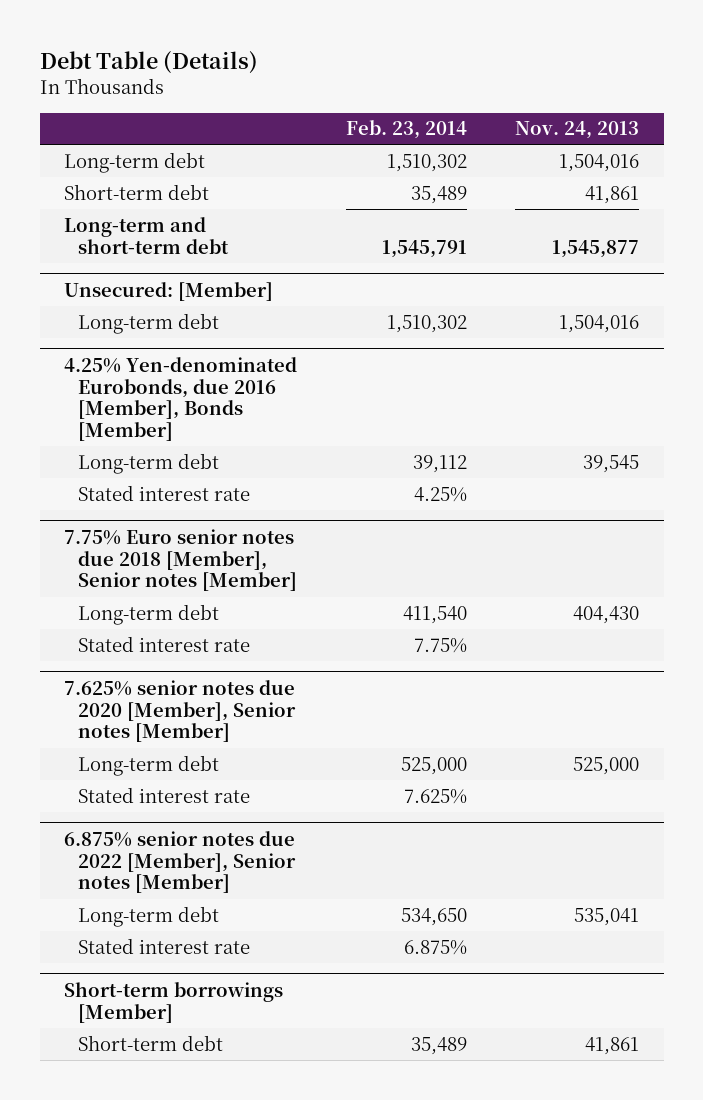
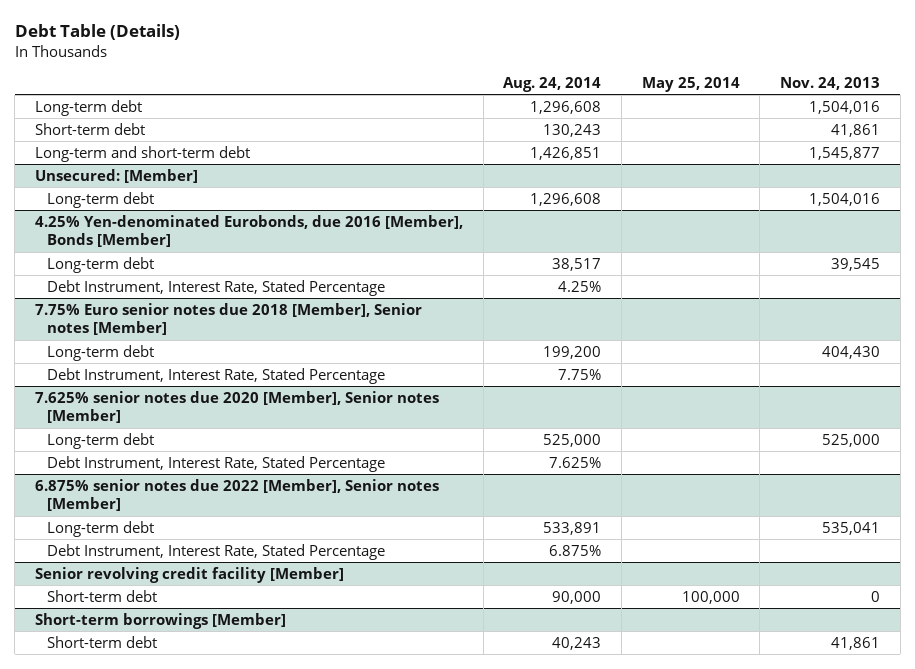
- | Feb. 23, 2014 | Nov. 24, 2013
+ | Aug. 24, 2014 | May 25, 2014 | Nov. 24, 2013
@ 4.25% Yen-denominated Eurobonds, due 2016 [Member], Bonds [Member]
- Stated interest rate | 4.25% |
+ Debt Instrument, Interest Rate, Stated Percentage | 4.25% | |
@ 7.75% Euro senior notes due 2018 [Member], Senior notes [Member]
- Stated interest rate | 7.75% |
+ Debt Instrument, Interest Rate, Stated Percentage | 7.75% | |
@ 7.625% senior notes due 2020 [Member], Senior notes [Member]
- Stated interest rate | 7.625% |
+ Debt Instrument, Interest Rate, Stated Percentage | 7.625% | |
@ 6.875% senior notes due 2022 [Member], Senior notes [Member]
- Stated interest rate | 6.875% |
+ Debt Instrument, Interest Rate, Stated Percentage | 6.875% | |
+ Senior revolving credit facility [Member]
+ Short-term debt | 90,000 | 100,000 | 0

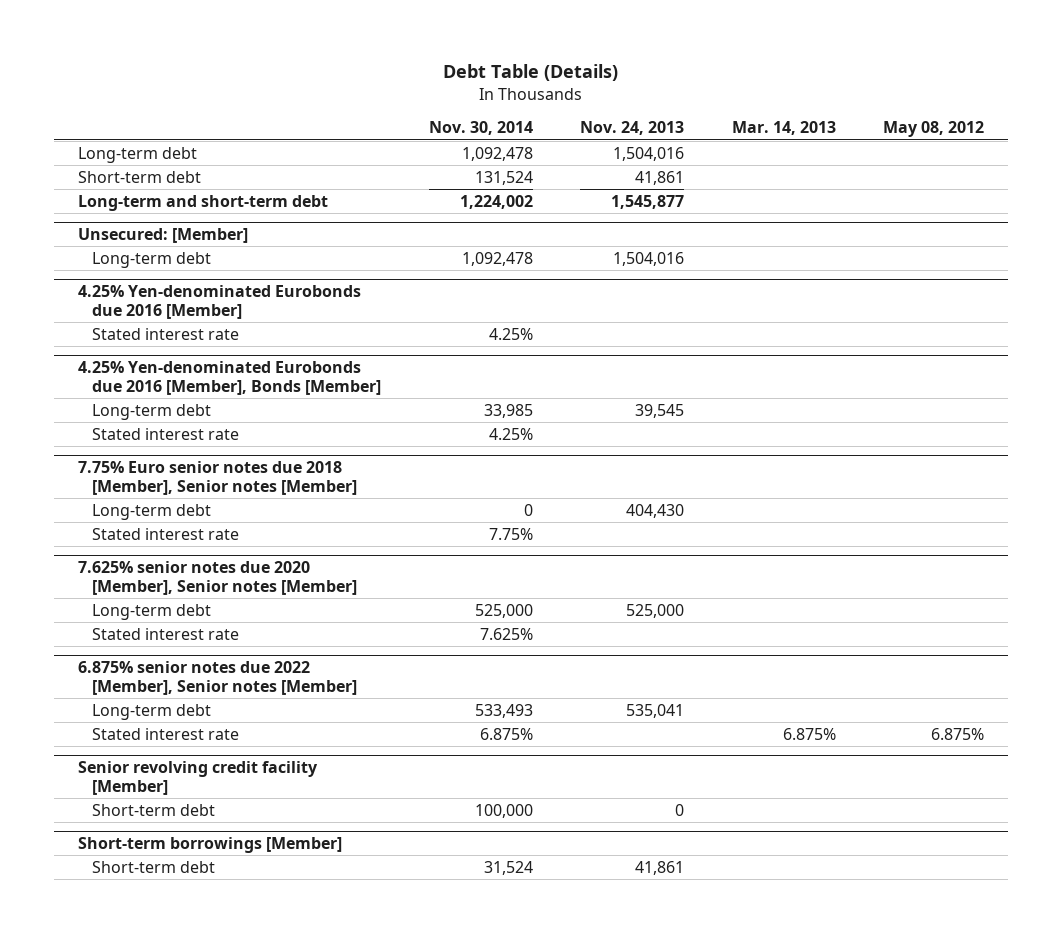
- | Aug. 24, 2014 | May 25, 2014 | Nov. 24, 2013
+ | Nov. 30, 2014 | Nov. 24, 2013 | Mar. 14, 2013 | May 08, 2012
- 4.25% Yen-denominated Eurobonds, due 2016 [Member], Bonds [Member]
+ 4.25% Yen-denominated Eurobonds due 2016 [Member]
+ Stated interest rate | 4.25% | | |
+ 4.25% Yen-denominated Eurobonds due 2016 [Member], Bonds [Member]
- Debt Instrument, Interest Rate, Stated Percentage | 4.25% | |
+ Stated interest rate | 4.25% | | |
@ 7.75% Euro senior notes due 2018 [Member], Senior notes [Member]
- Debt Instrument, Interest Rate, Stated Percentage | 7.75% | |
+ Stated interest rate | 7.75% | | |
@ 7.625% senior notes due 2020 [Member], Senior notes [Member]
- Debt Instrument, Interest Rate, Stated Percentage | 7.625% | |
+ Stated interest rate | 7.625% | | |
@ 6.875% senior notes due 2022 [Member], Senior notes [Member]
- Debt Instrument, Interest Rate, Stated Percentage | 6.875% | |
+ Stated interest rate | 6.875% | | 6.875% | 6.875%

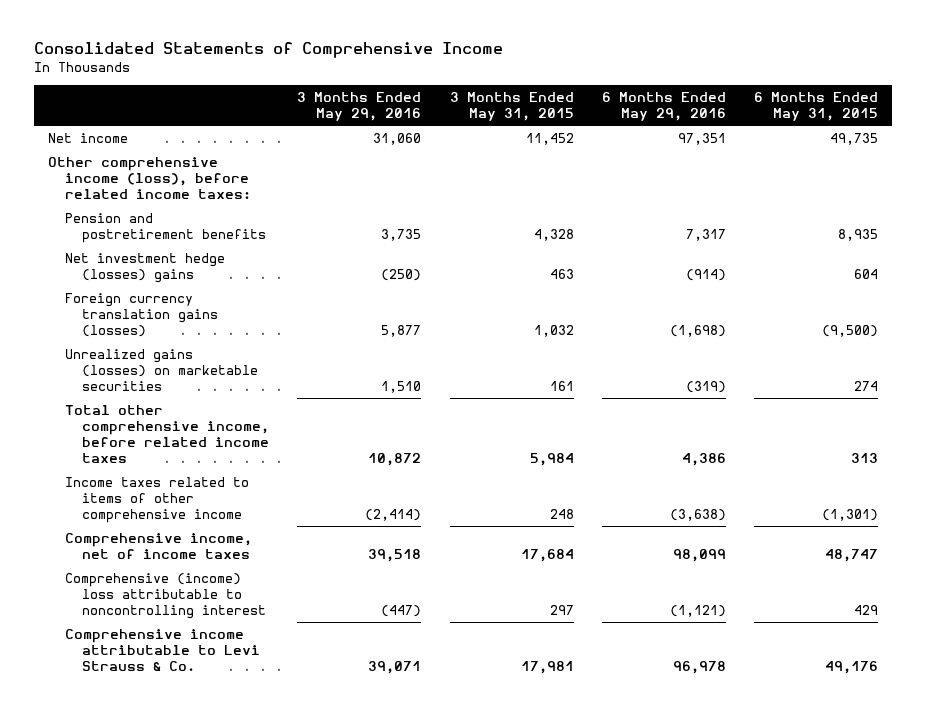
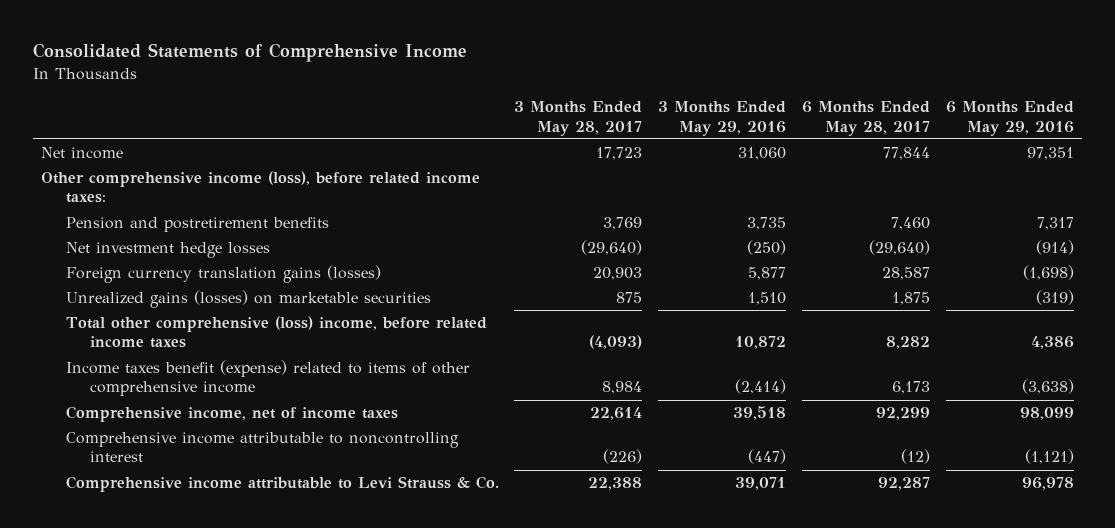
- | 3 Months Ended May 29, 2016 | 3 Months Ended May 31, 2015 | 6 Months Ended May 29, 2016 | 6 Months Ended May 31, 2015
+ | 3 Months Ended May 28, 2017 | 3 Months Ended May 29, 2016 | 6 Months Ended May 28, 2017 | 6 Months Ended May 29, 2016
- Net investment hedge (losses) gains | (250) | 463 | (914) | 604
+ Net investment hedge losses | (29,640) | (250) | (29,640) | (914)
- Total other comprehensive income, before related income taxes | 10,872 | 5,984 | 4,386 | 313
- Income taxes related to items of other comprehensive income | (2,414) | 248 | (3,638) | (1,301)
+ Total other comprehensive (loss) income, before related income taxes | (4,093) | 10,872 | 8,282 | 4,386
+ Income taxes benefit (expense) related to items of other comprehensive income | 8,984 | (2,414) | 6,173 | (3,638)
- Comprehensive (income) loss attributable to noncontrolling interest | (447) | 297 | (1,121) | 429
+ Comprehensive income attributable to noncontrolling interest | (226) | (447) | (12) | (1,121)

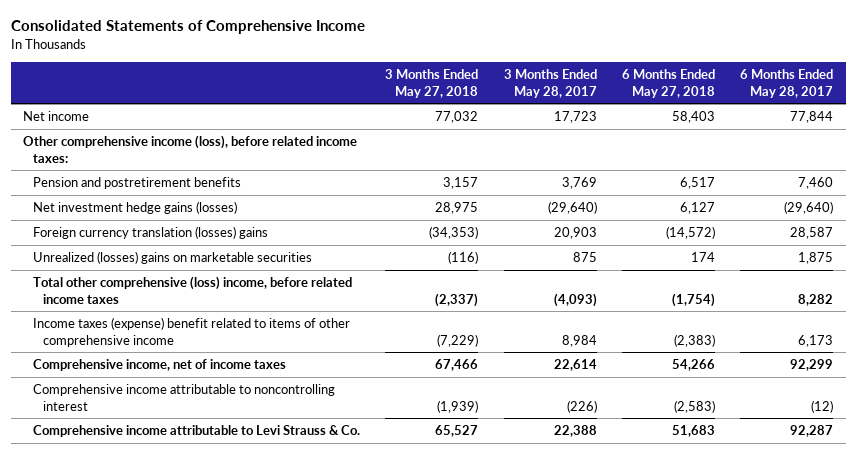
- | 3 Months Ended May 28, 2017 | 3 Months Ended May 29, 2016 | 6 Months Ended May 28, 2017 | 6 Months Ended May 29, 2016
+ | 3 Months Ended May 27, 2018 | 3 Months Ended May 28, 2017 | 6 Months Ended May 27, 2018 | 6 Months Ended May 28, 2017
- Net investment hedge losses | (29,640) | (250) | (29,640) | (914)
- Foreign currency translation gains (losses) | 20,903 | 5,877 | 28,587 | (1,698)
- Unrealized gains (losses) on marketable securities | 875 | 1,510 | 1,875 | (319)
+ Net investment hedge gains (losses) | 28,975 | (29,640) | 6,127 | (29,640)
+ Foreign currency translation (losses) gains | (34,353) | 20,903 | (14,572) | 28,587
+ Unrealized (losses) gains on marketable securities | (116) | 875 | 174 | 1,875
- Income taxes benefit (expense) related to items of other comprehensive income | 8,984 | (2,414) | 6,173 | (3,638)
+ Income taxes (expense) benefit related to items of other comprehensive income | (7,229) | 8,984 | (2,383) | 6,173

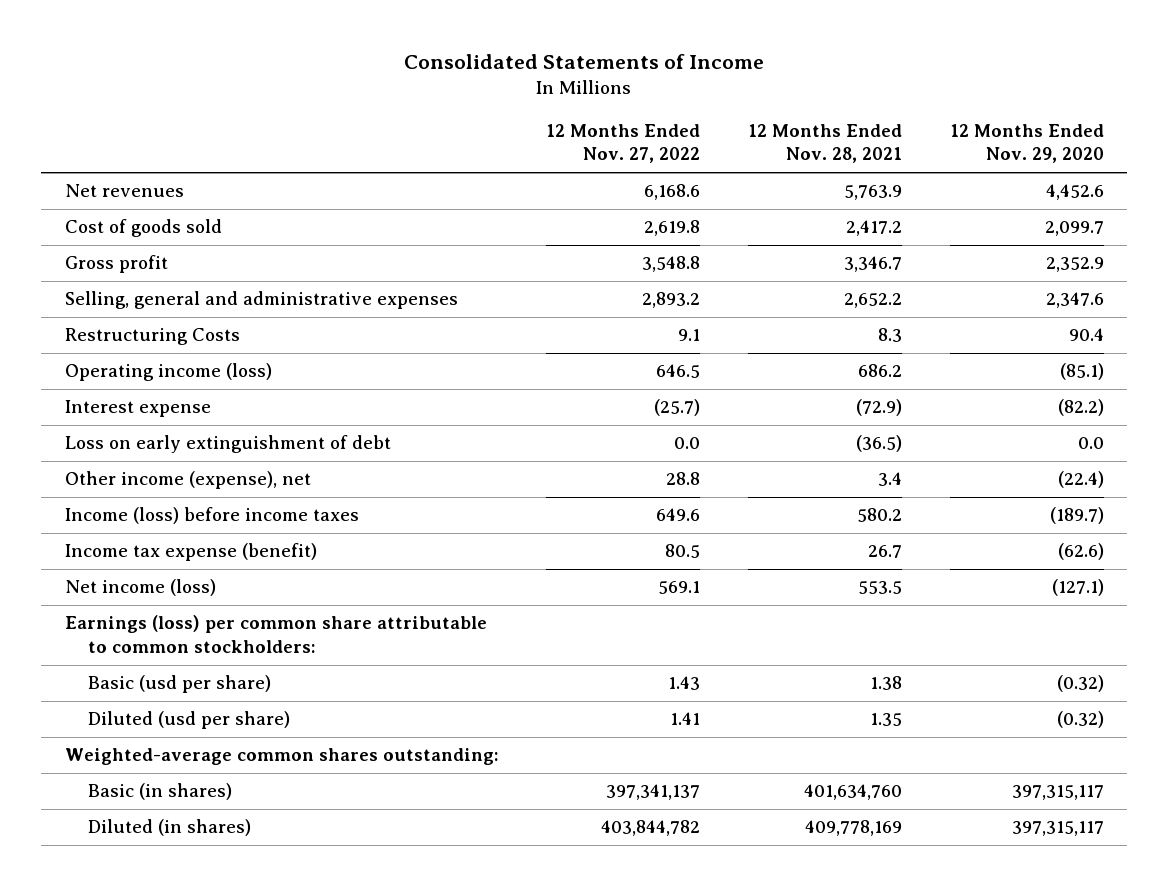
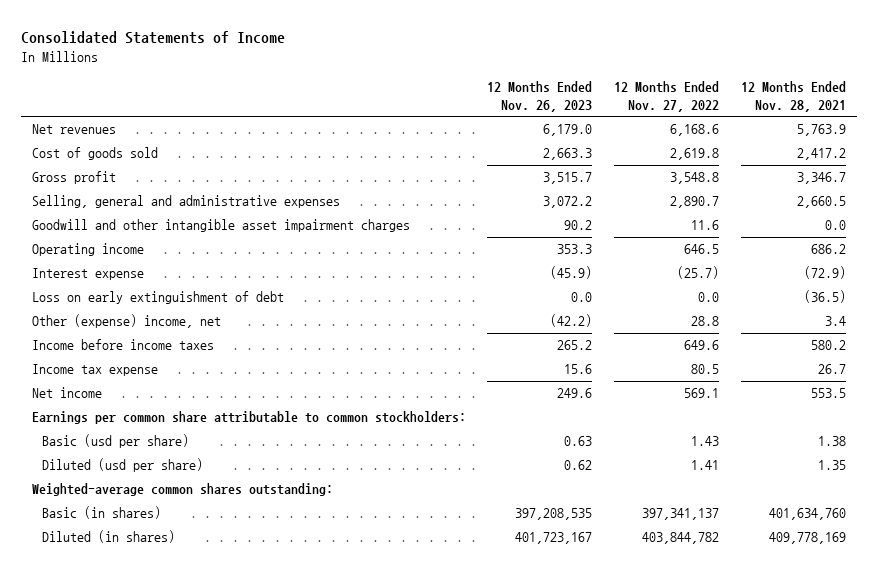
- | 12 Months Ended Nov. 27, 2022 | 12 Months Ended Nov. 28, 2021 | 12 Months Ended Nov. 29, 2020
+ | 12 Months Ended Nov. 26, 2023 | 12 Months Ended Nov. 27, 2022 | 12 Months Ended Nov. 28, 2021
- Selling, general and administrative expenses | 2,893.2 | 2,652.2 | 2,347.6
- Restructuring Costs | 9.1 | 8.3 | 90.4
- Operating income (loss) | 646.5 | 686.2 | (85.1)
+ Selling, general and administrative expenses | 3,072.2 | 2,890.7 | 2,660.5
+ Goodwill and other intangible asset impairment charges | 90.2 | 11.6 | 0.0
+ Operating income | 353.3 | 646.5 | 686.2
- Other income (expense), net | 28.8 | 3.4 | (22.4)
- Income (loss) before income taxes | 649.6 | 580.2 | (189.7)
- Income tax expense (benefit) | 80.5 | 26.7 | (62.6)
- Net income (loss) | 569.1 | 553.5 | (127.1)
- Earnings (loss) per common share attributable to common stockholders:
+ Other (expense) income, net | (42.2) | 28.8 | 3.4
+ Income before income taxes | 265.2 | 649.6 | 580.2
+ Income tax expense | 15.6 | 80.5 | 26.7
+ Net income | 249.6 | 569.1 | 553.5
+ Earnings per common share attributable to common stockholders:

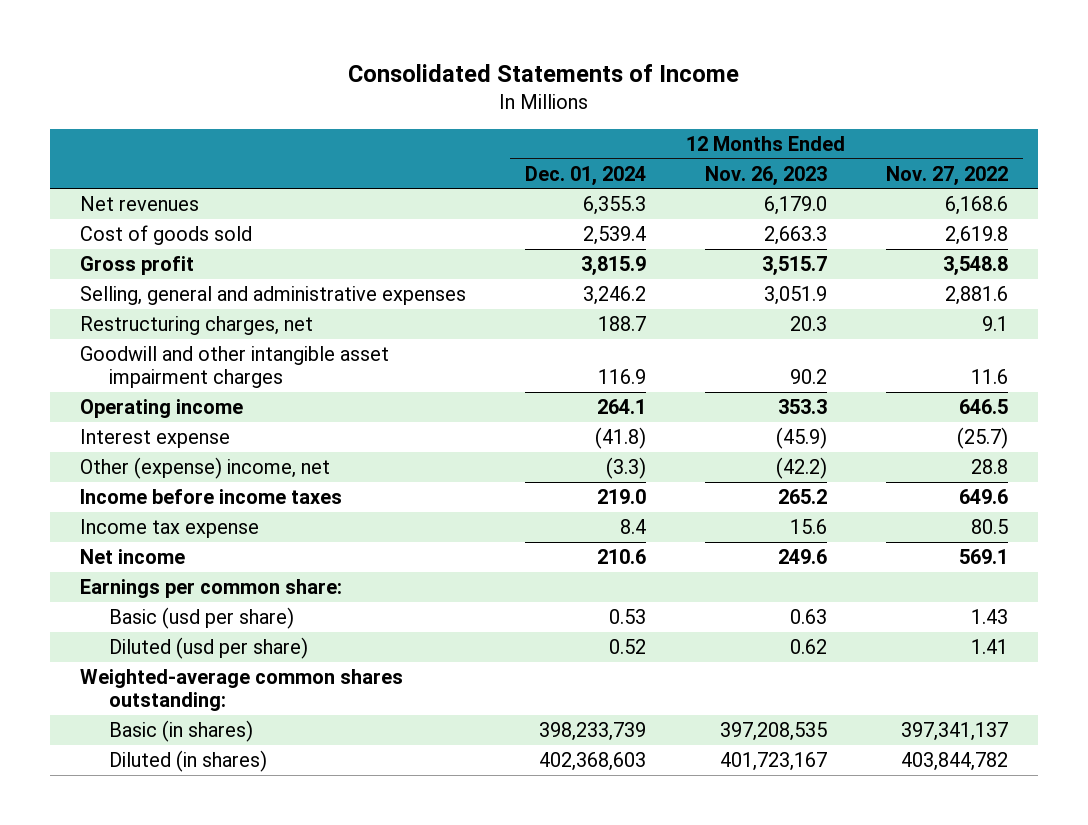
- | 12 Months Ended Nov. 26, 2023 | 12 Months Ended Nov. 27, 2022 | 12 Months Ended Nov. 28, 2021
+ | 12 Months Ended Dec. 01, 2024 | 12 Months Ended Nov. 26, 2023 | 12 Months Ended Nov. 27, 2022
- Selling, general and administrative expenses | 3,072.2 | 2,890.7 | 2,660.5
+ Selling, general and administrative expenses | 3,246.2 | 3,051.9 | 2,881.6
+ Restructuring charges, net | 188.7 | 20.3 | 9.1
- Loss on early extinguishment of debt | 0.0 | 0.0 | (36.5)
- Earnings per common share attributable to common stockholders:
+ Earnings per common share:

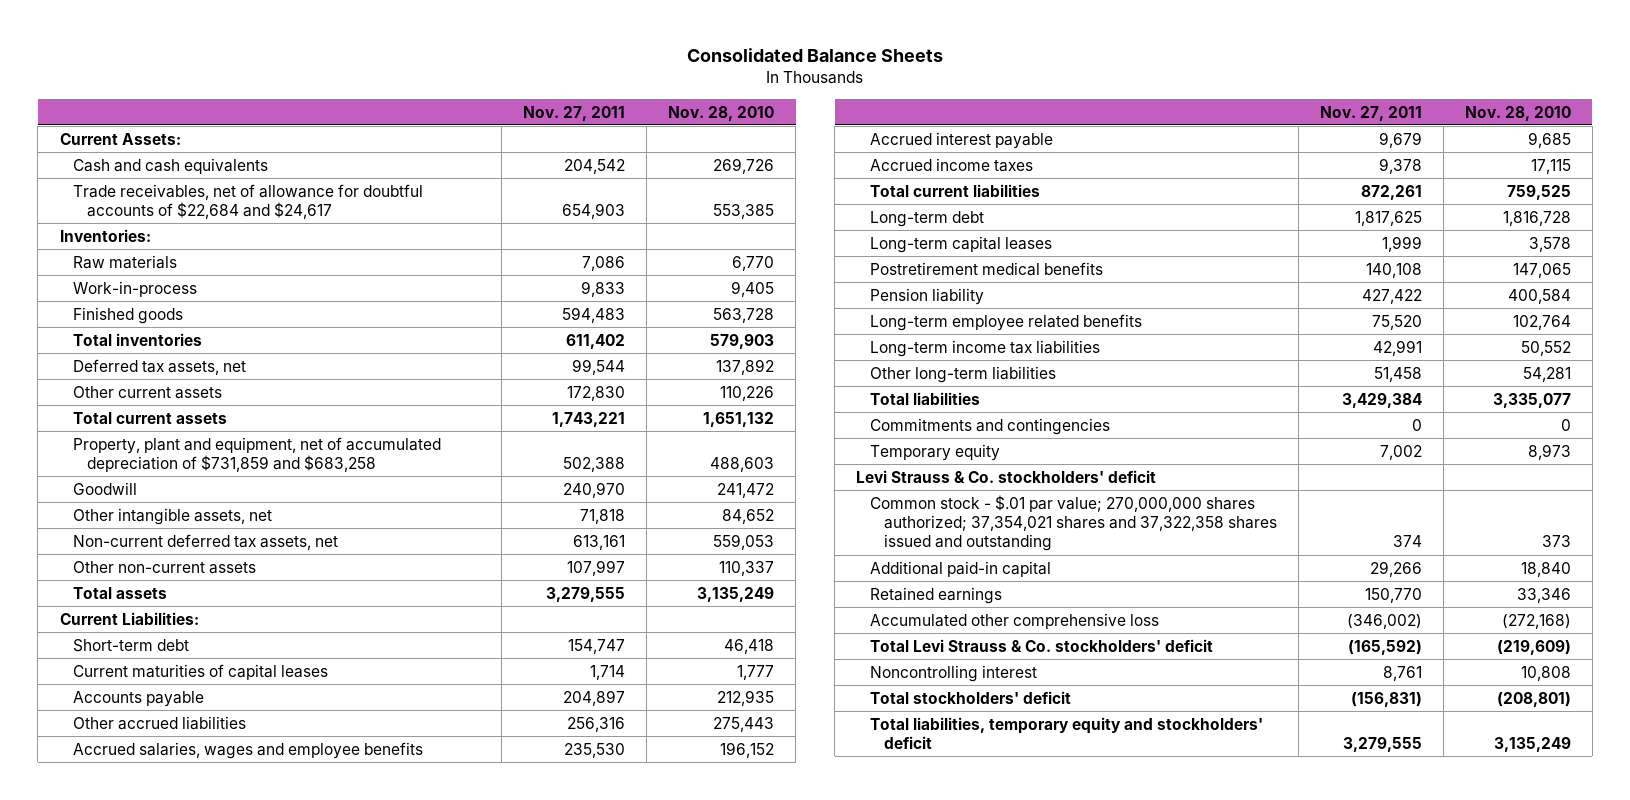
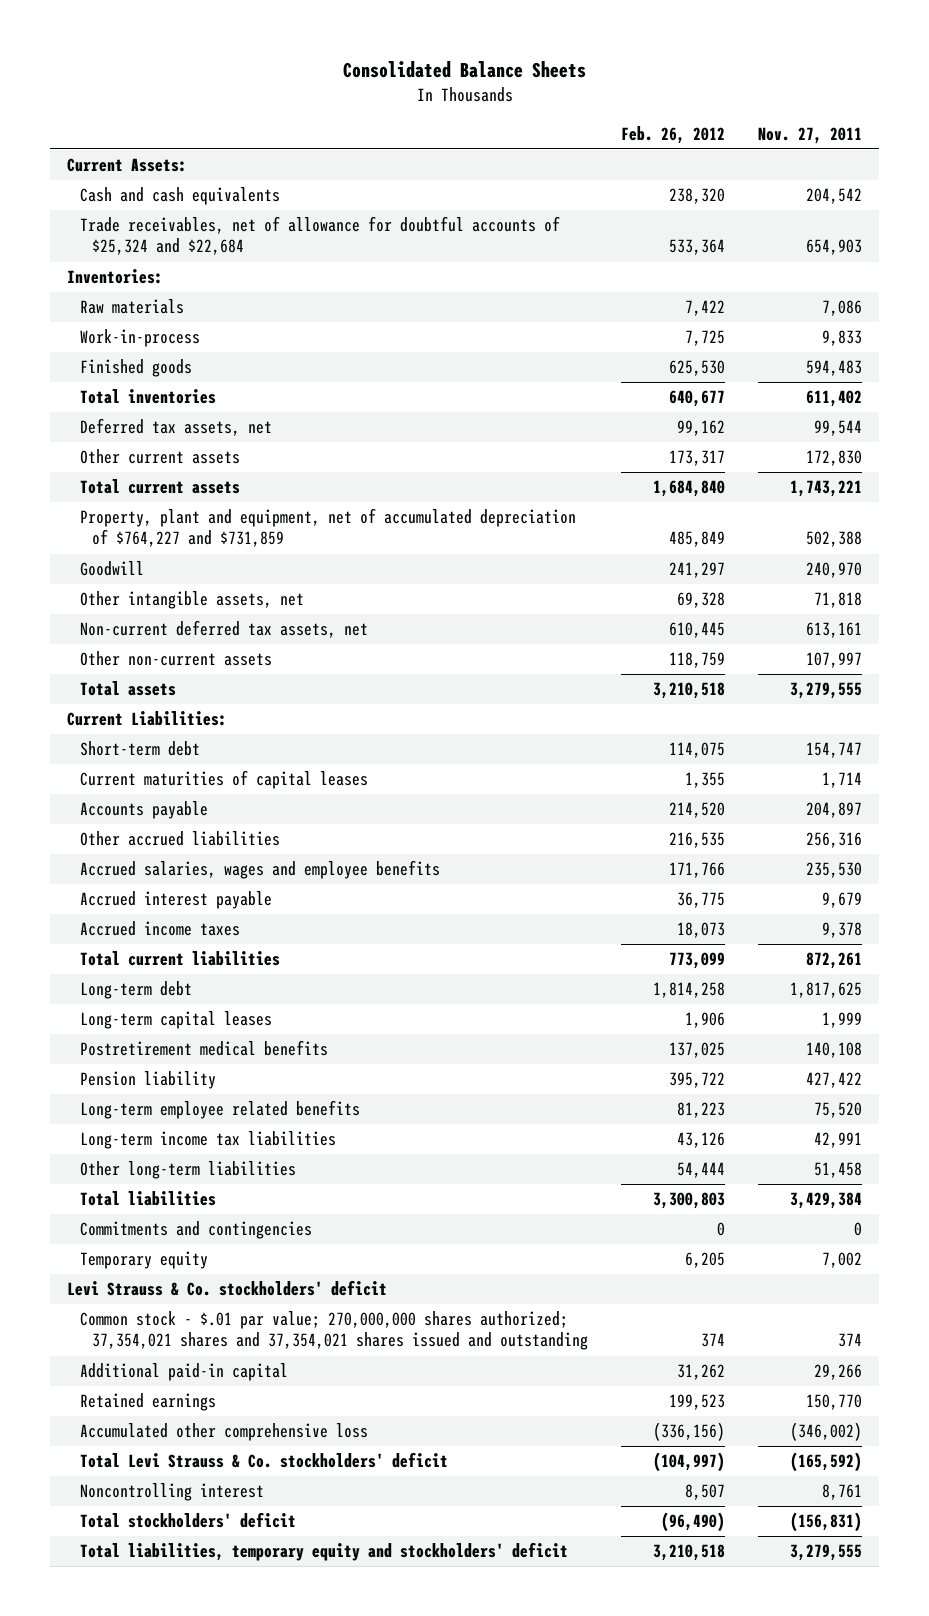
- | Nov. 27, 2011 | Nov. 28, 2010
+ | Feb. 26, 2012 | Nov. 27, 2011
- Trade receivables, net of allowance for doubtful accounts of $22,684 and $24,617 | 654,903 | 553,385
+ Trade receivables, net of allowance for doubtful accounts of $25,324 and $22,684 | 533,364 | 654,903
- Property, plant and equipment, net of accumulated depreciation of $731,859 and $683,258 | 502,388 | 488,603
+ Property, plant and equipment, net of accumulated depreciation of $764,227 and $731,859 | 485,849 | 502,388
- Common stock - $.01 par value; 270,000,000 shares authorized; 37,354,021 shares and 37,322,358 shares issued and outstanding | 374 | 373
+ Common stock - $.01 par value; 270,000,000 shares authorized; 37,354,021 shares and 37,354,021 shares issued and outstanding | 374 | 374

